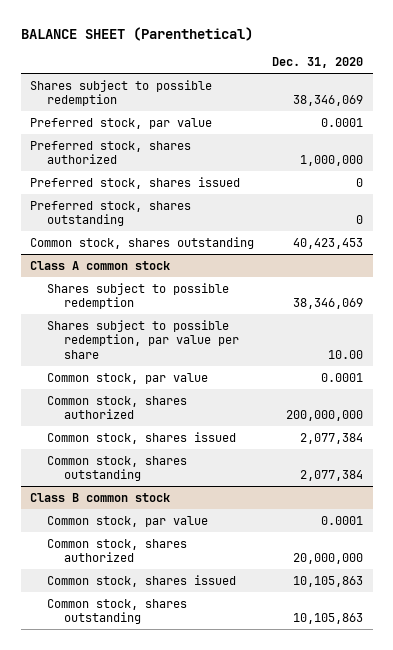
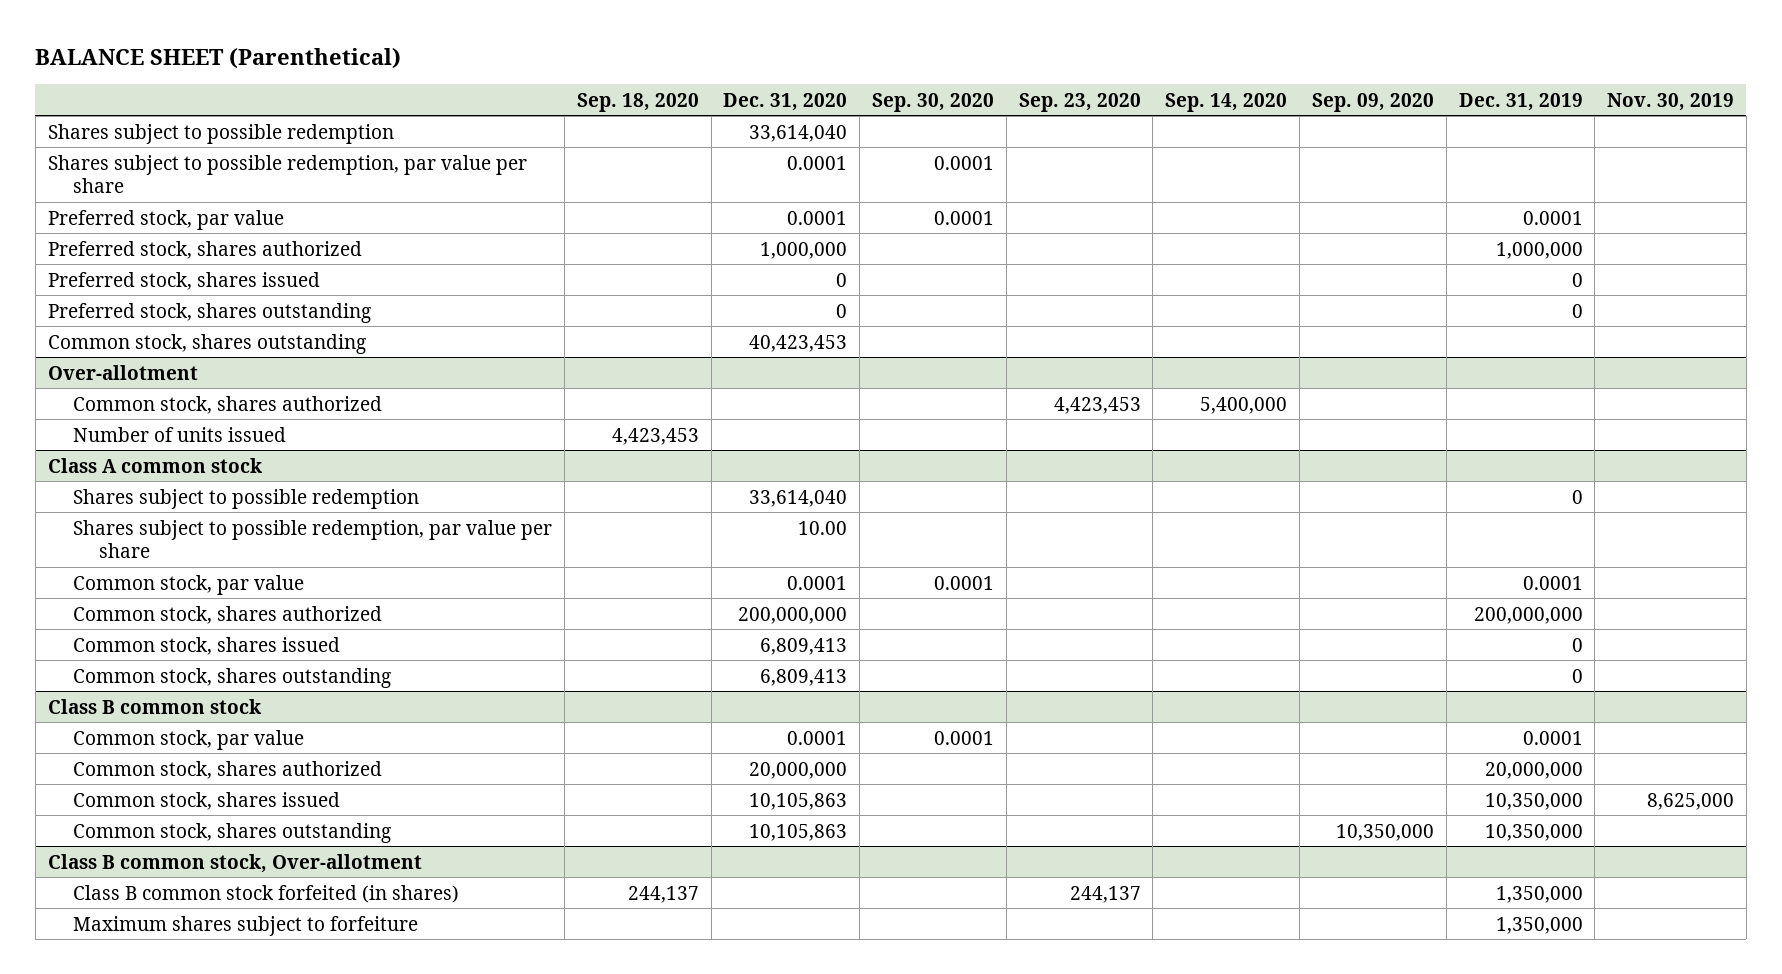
- | Dec. 31, 2020
+ | Sep. 18, 2020 | Dec. 31, 2020 | Sep. 30, 2020 | Sep. 23, 2020 | Sep. 14, 2020 | Sep. 09, 2020 | Dec. 31, 2019 | Nov. 30, 2019
- Shares subject to possible redemption | 38,346,069
+ Shares subject to possible redemption | | 33,614,040 | | | | | |
+ Shares subject to possible redemption, par value per share | | 0.0001 | 0.0001 | | | | |
+ Over-allotment
+ Common stock, shares authorized | | | | 4,423,453 | 5,400,000 | | |
+ Number of units issued | 4,423,453 | | | | | | |
@ Class A common stock
- Shares subject to possible redemption | 38,346,069
+ Shares subject to possible redemption | | 33,614,040 | | | | | 0 |
- Common stock, shares issued | 2,077,384
- Common stock, shares outstanding | 2,077,384
+ Common stock, shares issued | | 6,809,413 | | | | | 0 |
+ Common stock, shares outstanding | | 6,809,413 | | | | | 0 |
+ Class B common stock, Over-allotment
+ Class B common stock forfeited (in shares) | 244,137 | | | 244,137 | | | 1,350,000 |
+ Maximum shares subject to forfeiture | | | | | | | 1,350,000 |

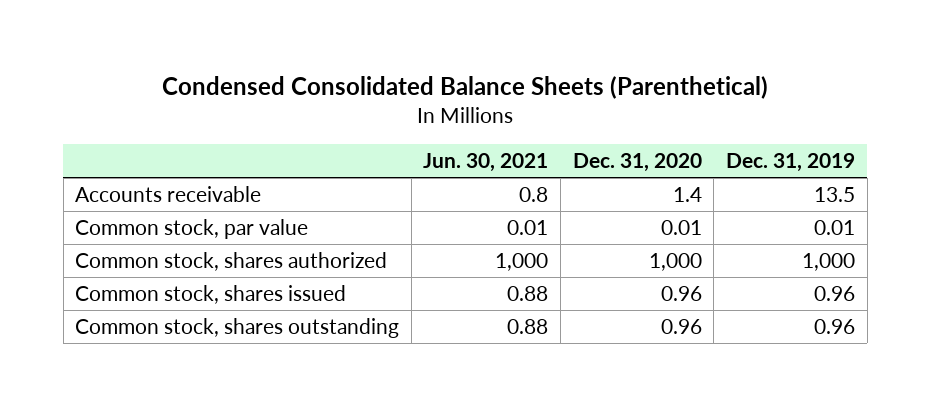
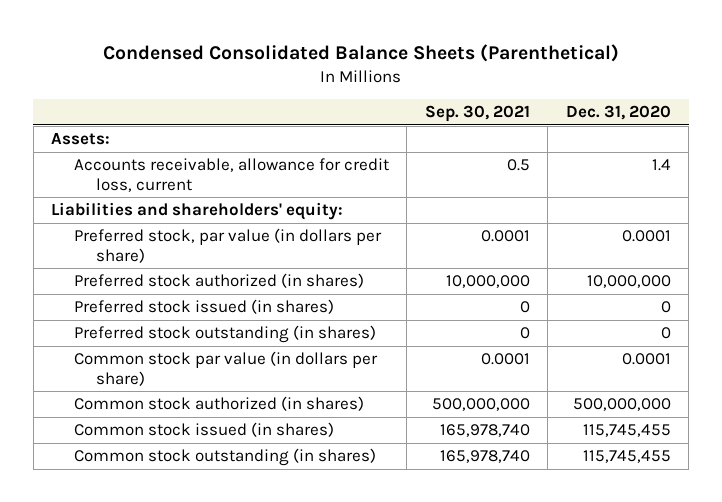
- | Jun. 30, 2021 | Dec. 31, 2020 | Dec. 31, 2019
+ | Sep. 30, 2021 | Dec. 31, 2020
- Accounts receivable | 0.8 | 1.4 | 13.5
- Common stock, par value | 0.01 | 0.01 | 0.01
- Common stock, shares authorized | 1,000 | 1,000 | 1,000
- Common stock, shares issued | 0.88 | 0.96 | 0.96
- Common stock, shares outstanding | 0.88 | 0.96 | 0.96
+ Assets:
+ Accounts receivable, allowance for credit loss, current | 0.5 | 1.4
+ Liabilities and shareholders' equity:
+ Preferred stock, par value (in dollars per share) | 0.0001 | 0.0001
+ Preferred stock authorized (in shares) | 10,000,000 | 10,000,000
+ Preferred stock issued (in shares) | 0 | 0
+ Preferred stock outstanding (in shares) | 0 | 0
+ Common stock par value (in dollars per share) | 0.0001 | 0.0001
+ Common stock authorized (in shares) | 500,000,000 | 500,000,000
+ Common stock issued (in shares) | 165,978,740 | 115,745,455
+ Common stock outstanding (in shares) | 165,978,740 | 115,745,455

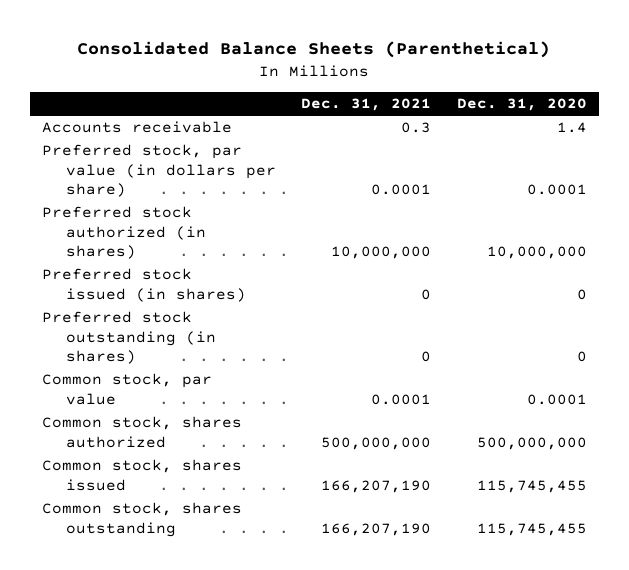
- Condensed Consolidated Balance Sheets (Parenthetical)
+ Consolidated Balance Sheets (Parenthetical)
- | Sep. 30, 2021 | Dec. 31, 2020
+ | Dec. 31, 2021 | Dec. 31, 2020
- Assets:
- Accounts receivable, allowance for credit loss, current | 0.5 | 1.4
- Liabilities and shareholders' equity:
+ Accounts receivable | 0.3 | 1.4
- Common stock par value (in dollars per share) | 0.0001 | 0.0001
- Common stock authorized (in shares) | 500,000,000 | 500,000,000
- Common stock issued (in shares) | 165,978,740 | 115,745,455
- Common stock outstanding (in shares) | 165,978,740 | 115,745,455
+ Common stock, par value | 0.0001 | 0.0001
+ Common stock, shares authorized | 500,000,000 | 500,000,000
+ Common stock, shares issued | 166,207,190 | 115,745,455
+ Common stock, shares outstanding | 166,207,190 | 115,745,455

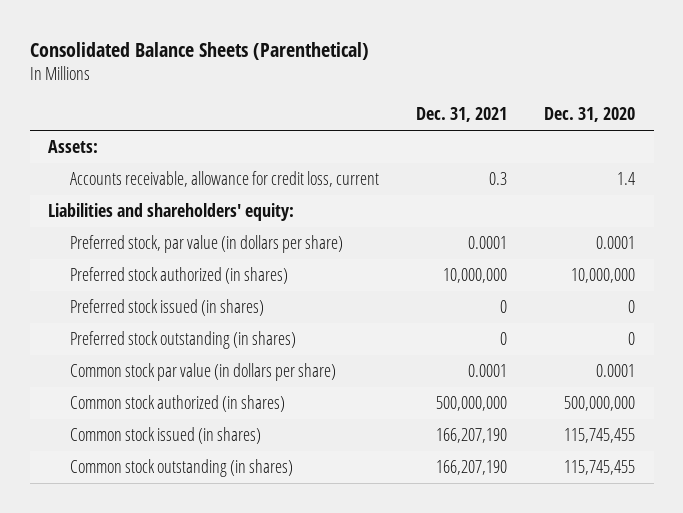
- Accounts receivable | 0.3 | 1.4
+ Assets:
+ Accounts receivable, allowance for credit loss, current | 0.3 | 1.4
+ Liabilities and shareholders' equity:
- Common stock, par value | 0.0001 | 0.0001
- Common stock, shares authorized | 500,000,000 | 500,000,000
- Common stock, shares issued | 166,207,190 | 115,745,455
- Common stock, shares outstanding | 166,207,190 | 115,745,455
+ Common stock par value (in dollars per share) | 0.0001 | 0.0001
+ Common stock authorized (in shares) | 500,000,000 | 500,000,000
+ Common stock issued (in shares) | 166,207,190 | 115,745,455
+ Common stock outstanding (in shares) | 166,207,190 | 115,745,455

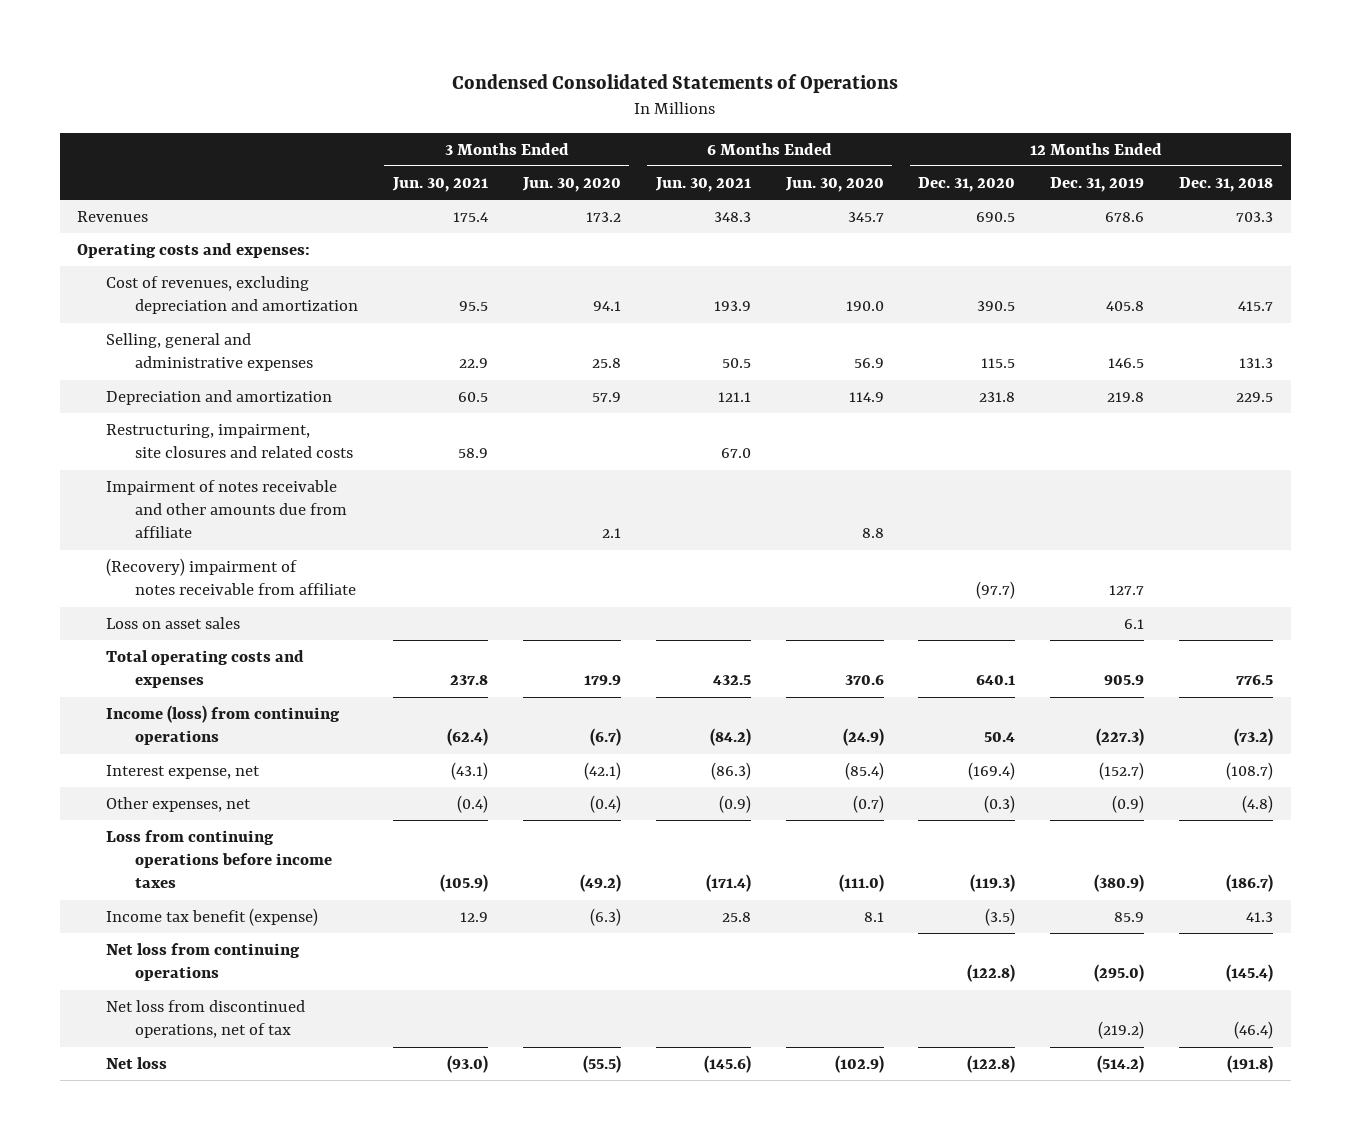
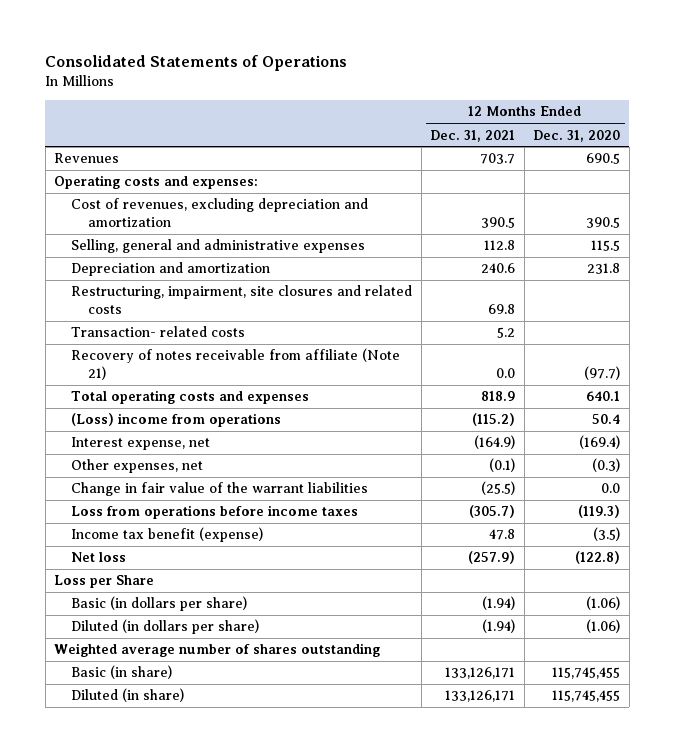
- Condensed Consolidated Statements of Operations
+ Consolidated Statements of Operations
- | 3 Months Ended Jun. 30, 2021 | 3 Months Ended Jun. 30, 2020 | 6 Months Ended Jun. 30, 2021 | 6 Months Ended Jun. 30, 2020 | 12 Months Ended Dec. 31, 2020 | 12 Months Ended Dec. 31, 2019 | 12 Months Ended Dec. 31, 2018
+ | 12 Months Ended Dec. 31, 2021 | 12 Months Ended Dec. 31, 2020
- Impairment of notes receivable and other amounts due from affiliate | | 2.1 | | 8.8 | | |
- (Recovery) impairment of notes receivable from affiliate | | | | | (97.7) | 127.7 |
- Loss on asset sales | | | | | | 6.1 |
+ Transaction- related costs | 5.2 |
+ Recovery of notes receivable from affiliate (Note 21) | 0.0 | (97.7)
- Income (loss) from continuing operations | (62.4) | (6.7) | (84.2) | (24.9) | 50.4 | (227.3) | (73.2)
+ (Loss) income from operations | (115.2) | 50.4
- Loss from continuing operations before income taxes | (105.9) | (49.2) | (171.4) | (111.0) | (119.3) | (380.9) | (186.7)
+ Change in fair value of the warrant liabilities | (25.5) | 0.0
+ Loss from operations before income taxes | (305.7) | (119.3)
- Net loss from continuing operations | | | | | (122.8) | (295.0) | (145.4)
- Net loss from discontinued operations, net of tax | | | | | | (219.2) | (46.4)
+ Loss per Share
+ Basic (in dollars per share) | (1.94) | (1.06)
+ Diluted (in dollars per share) | (1.94) | (1.06)
+ Weighted average number of shares outstanding
+ Basic (in share) | 133,126,171 | 115,745,455
+ Diluted (in share) | 133,126,171 | 115,745,455

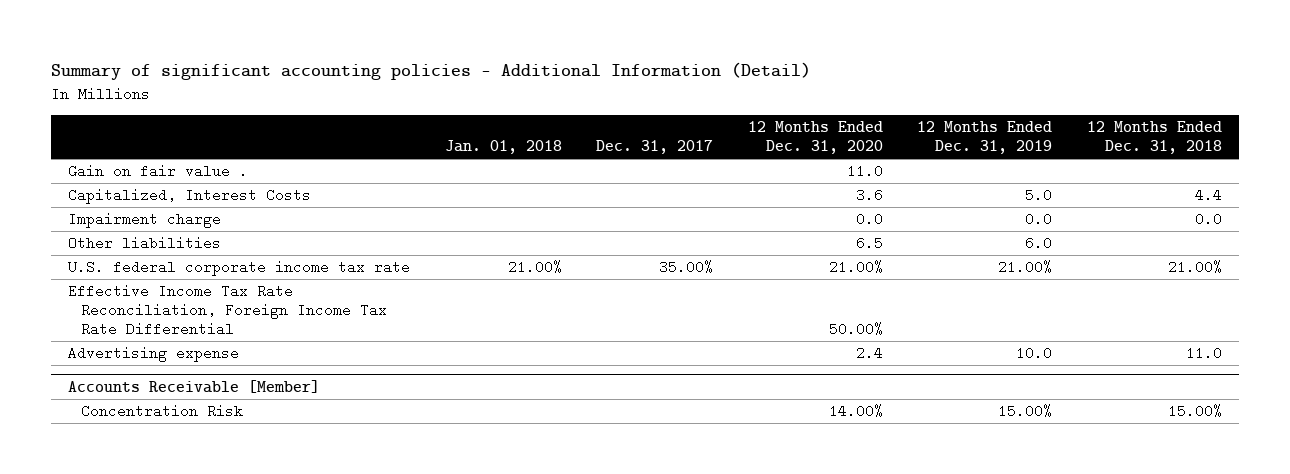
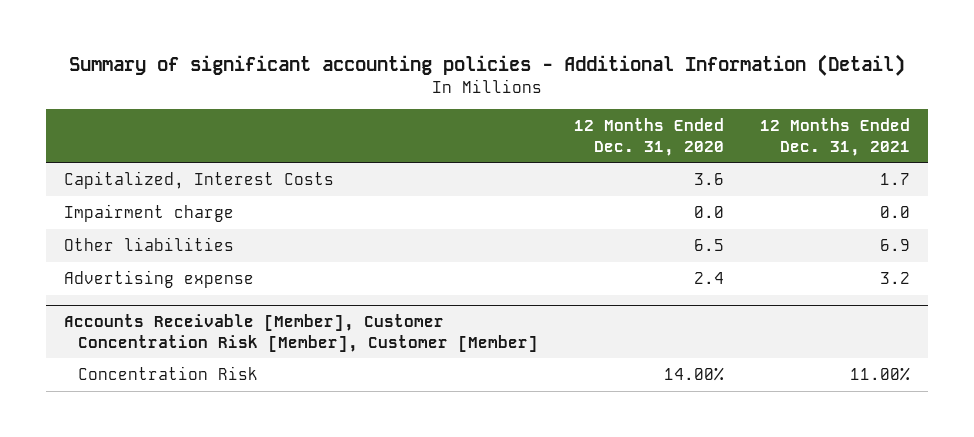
- | Jan. 01, 2018 | Dec. 31, 2017 | 12 Months Ended Dec. 31, 2020 | 12 Months Ended Dec. 31, 2019 | 12 Months Ended Dec. 31, 2018
+ | 12 Months Ended Dec. 31, 2020 | 12 Months Ended Dec. 31, 2021
- Gain on fair value . | | | 11.0 | |
- U.S. federal corporate income tax rate | 21.00% | 35.00% | 21.00% | 21.00% | 21.00%
- Effective Income Tax Rate Reconciliation, Foreign Income Tax Rate Differential | | | 50.00% | |
- Accounts Receivable [Member]
+ Accounts Receivable [Member], Customer Concentration Risk [Member], Customer [Member]

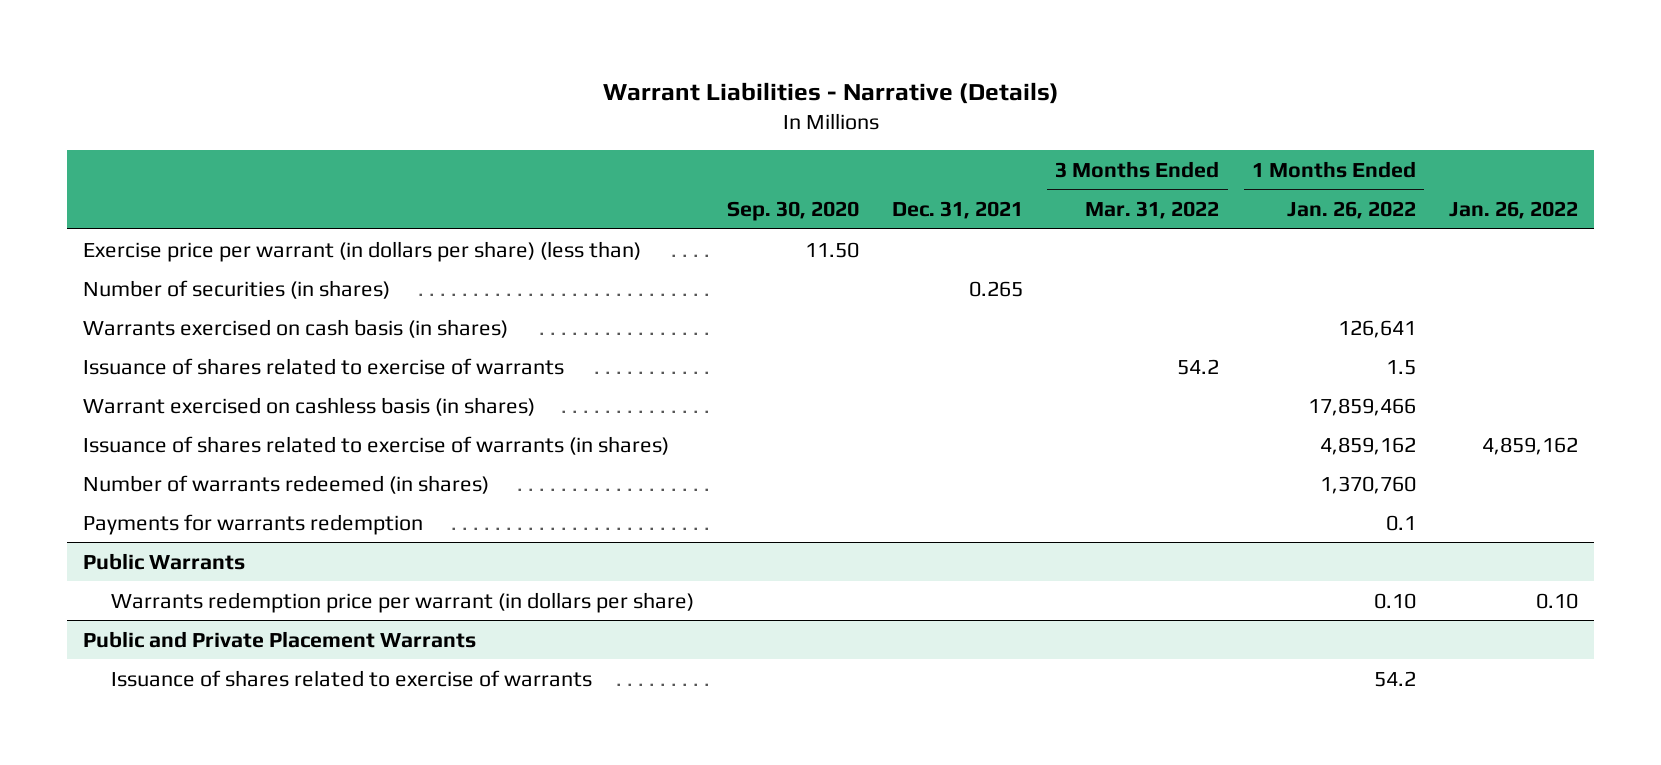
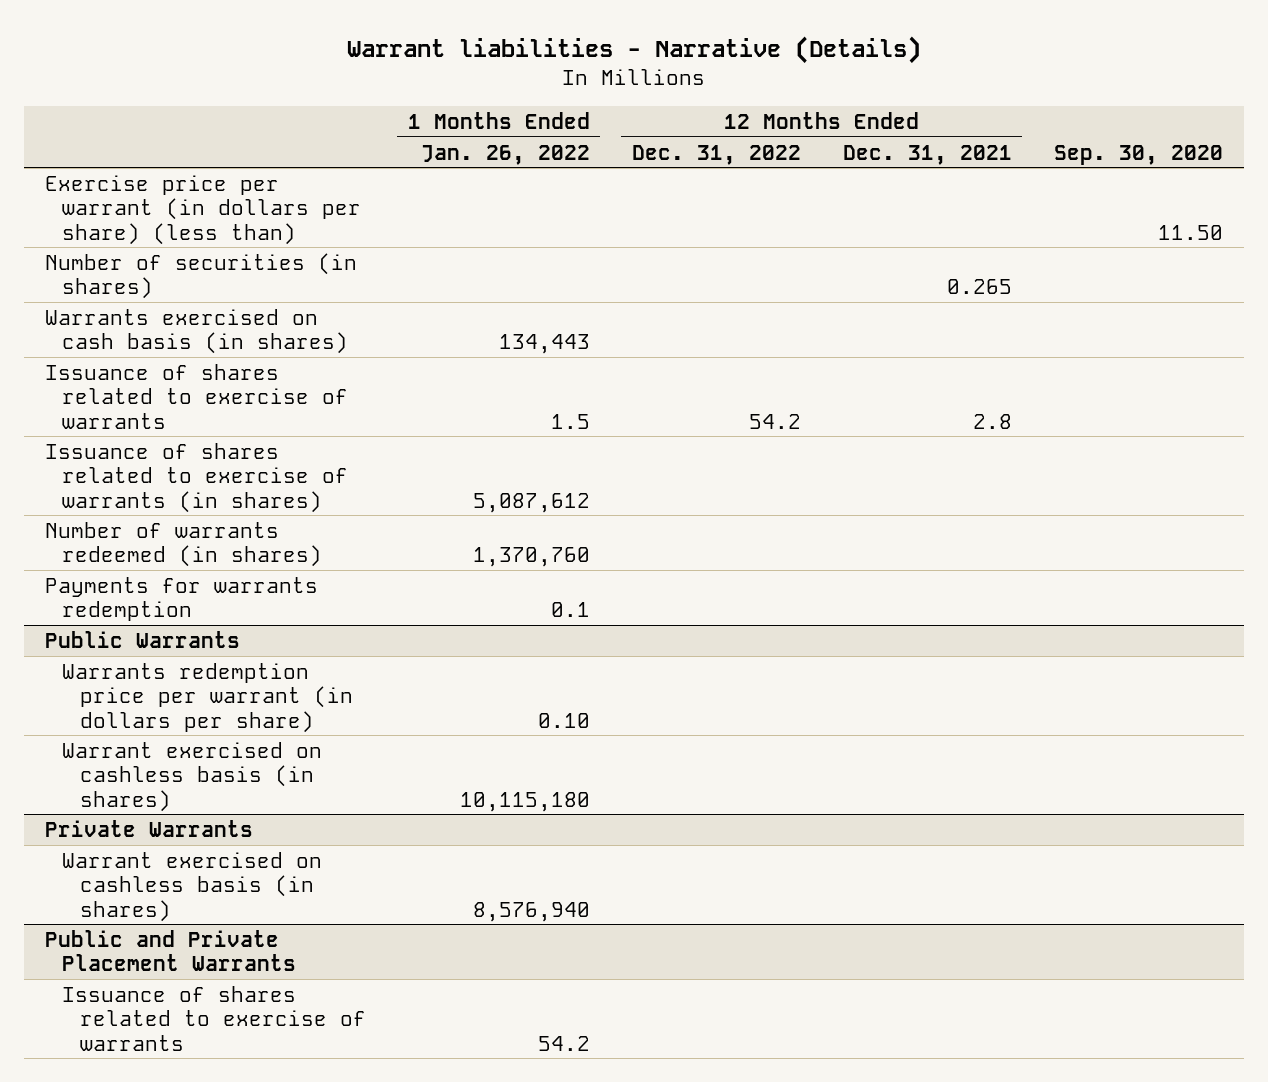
- Warrant Liabilities - Narrative (Details)
+ Warrant liabilities - Narrative (Details)
- | Sep. 30, 2020 | Dec. 31, 2021 | 3 Months Ended Mar. 31, 2022 | 1 Months Ended Jan. 26, 2022 | Jan. 26, 2022
+ | 1 Months Ended Jan. 26, 2022 | 12 Months Ended Dec. 31, 2022 | 12 Months Ended Dec. 31, 2021 | Sep. 30, 2020
- Warrants exercised on cash basis (in shares) | | | | 126,641 |
+ Warrants exercised on cash basis (in shares) | 134,443 | | |
- Warrant exercised on cashless basis (in shares) | | | | 17,859,466 |
- Issuance of shares related to exercise of warrants (in shares) | | | | 4,859,162 | 4,859,162
+ Issuance of shares related to exercise of warrants (in shares) | 5,087,612 | | |
@ Public Warrants
+ Warrant exercised on cashless basis (in shares) | 10,115,180 | | |
+ Private Warrants
+ Warrant exercised on cashless basis (in shares) | 8,576,940 | | |

